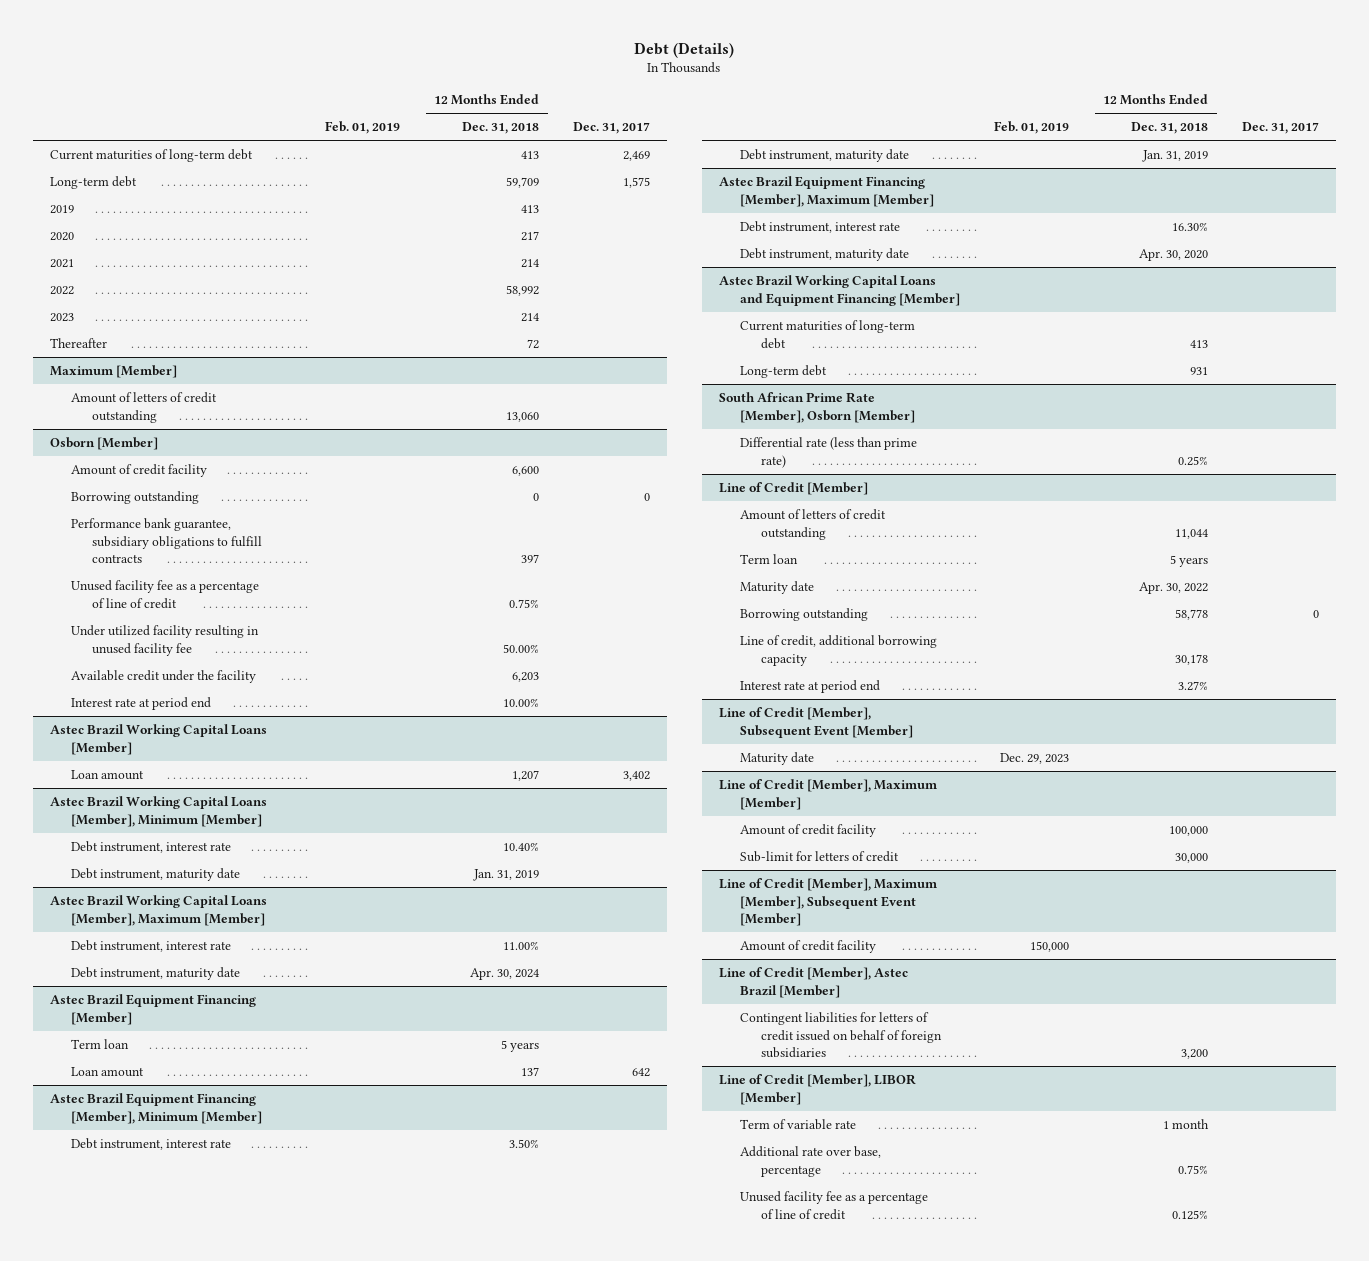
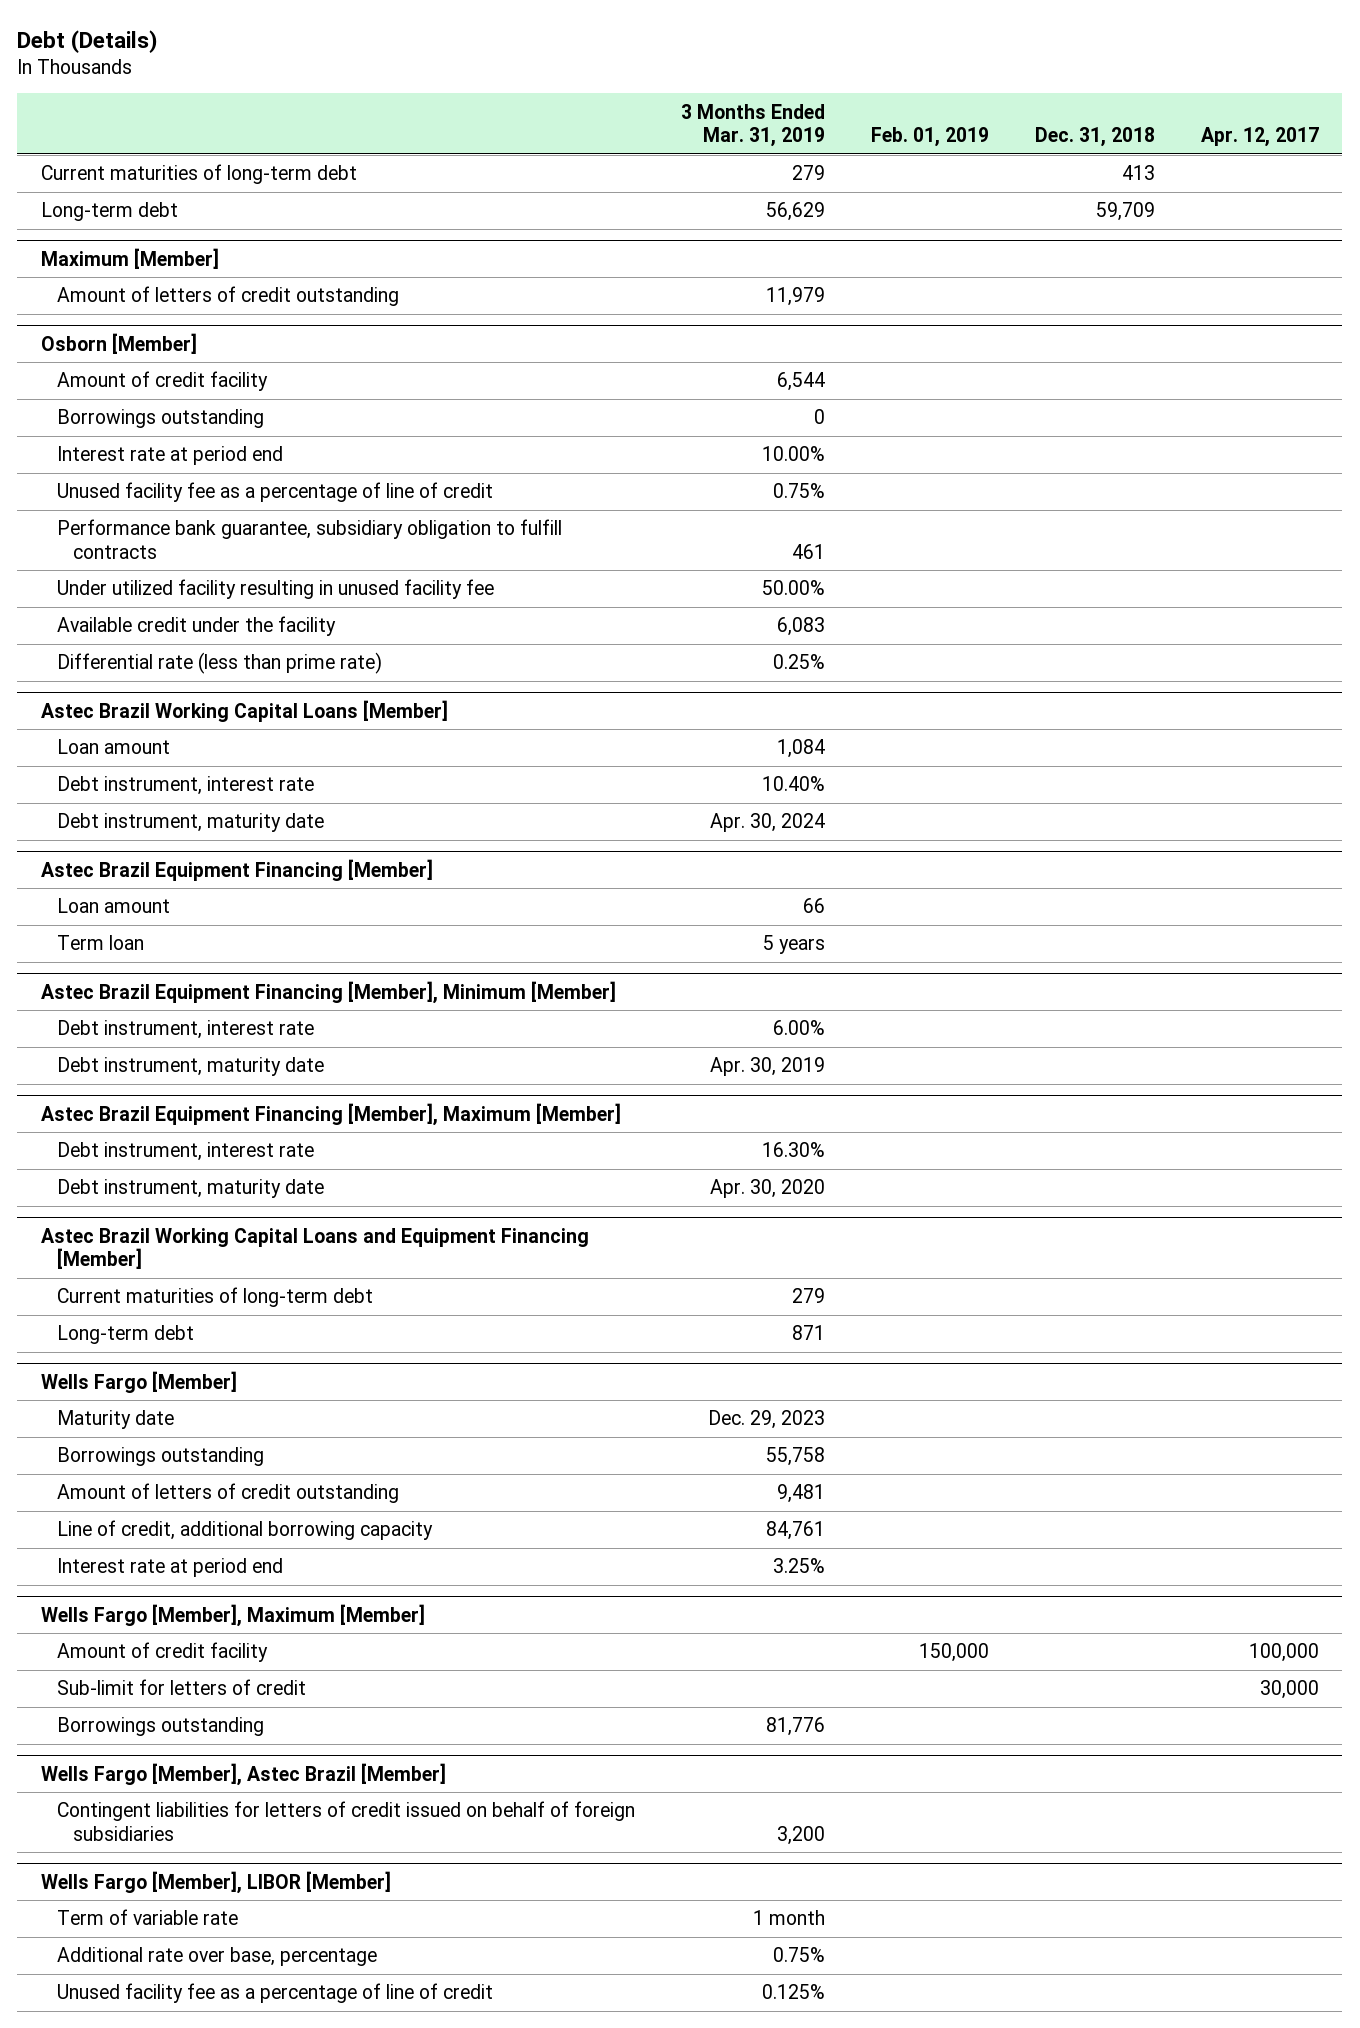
- | Feb. 01, 2019 | 12 Months Ended Dec. 31, 2018 | Dec. 31, 2017
+ | 3 Months Ended Mar. 31, 2019 | Feb. 01, 2019 | Dec. 31, 2018 | Apr. 12, 2017
- 2019 | | 413 |
- 2020 | | 217 |
- 2021 | | 214 |
- 2022 | | 58,992 |
- 2023 | | 214 |
- Thereafter | | 72 |
@ Osborn [Member]
- Borrowing outstanding | | 0 | 0
- Performance bank guarantee, subsidiary obligations to fulfill contracts | | 397 |
+ Borrowings outstanding | 0 | | |
moved up: Interest rate at period end | 10.00% | | |
+ Performance bank guarantee, subsidiary obligation to fulfill contracts | 461 | | |
+ Differential rate (less than prime rate) | 0.25% | | |
- Astec Brazil Working Capital Loans [Member], Minimum [Member]
- Debt instrument, interest rate | | 10.40% |
- Debt instrument, maturity date | | Jan. 31, 2019 |
- Astec Brazil Working Capital Loans [Member], Maximum [Member]
- Debt instrument, interest rate | | 11.00% |
- Debt instrument, maturity date | | Apr. 30, 2024 |
@ Astec Brazil Working Capital Loans [Member]
+ Debt instrument, interest rate | 10.40% | | |
+ Debt instrument, maturity date | Apr. 30, 2024 | | |
@ Astec Brazil Equipment Financing [Member]
moved down: Term loan | 5 years | | |
- South African Prime Rate [Member], Osborn [Member]
- Differential rate (less than prime rate) | | 0.25% |
- Line of Credit [Member]
- Amount of letters of credit outstanding | | 11,044 |
- Term loan | | 5 years |
- Maturity date | | Apr. 30, 2022 |
- Borrowing outstanding | | 58,778 | 0
- Line of credit, additional borrowing capacity | | 30,178 |
- Interest rate at period end | | 3.27% |
- Line of Credit [Member], Subsequent Event [Member]
- Maturity date | Dec. 29, 2023 | |
- Line of Credit [Member], Maximum [Member]
- Amount of credit facility | | 100,000 |
- Sub-limit for letters of credit | | 30,000 |
- Line of Credit [Member], Maximum [Member], Subsequent Event [Member]
+ Wells Fargo [Member]
+ Maturity date | Dec. 29, 2023 | | |
+ Borrowings outstanding | 55,758 | | |
+ Amount of letters of credit outstanding | 9,481 | | |
+ Line of credit, additional borrowing capacity | 84,761 | | |
+ Interest rate at period end | 3.25% | | |
+ Wells Fargo [Member], Maximum [Member]
- Line of Credit [Member], Astec Brazil [Member]
- Contingent liabilities for letters of credit issued on behalf of foreign subsidiaries | | 3,200 |
- Line of Credit [Member], LIBOR [Member]
- Term of variable rate | | 1 month |
- Additional rate over base, percentage | | 0.75% |
- Unused facility fee as a percentage of line of credit | | 0.125% |
+ Sub-limit for letters of credit | | | | 30,000
+ Borrowings outstanding | 81,776 | | |
+ Wells Fargo [Member], Astec Brazil [Member]
+ Contingent liabilities for letters of credit issued on behalf of foreign subsidiaries | 3,200 | | |
+ Wells Fargo [Member], LIBOR [Member]
+ Term of variable rate | 1 month | | |
+ Additional rate over base, percentage | 0.75% | | |
+ Unused facility fee as a percentage of line of credit | 0.125% | | |

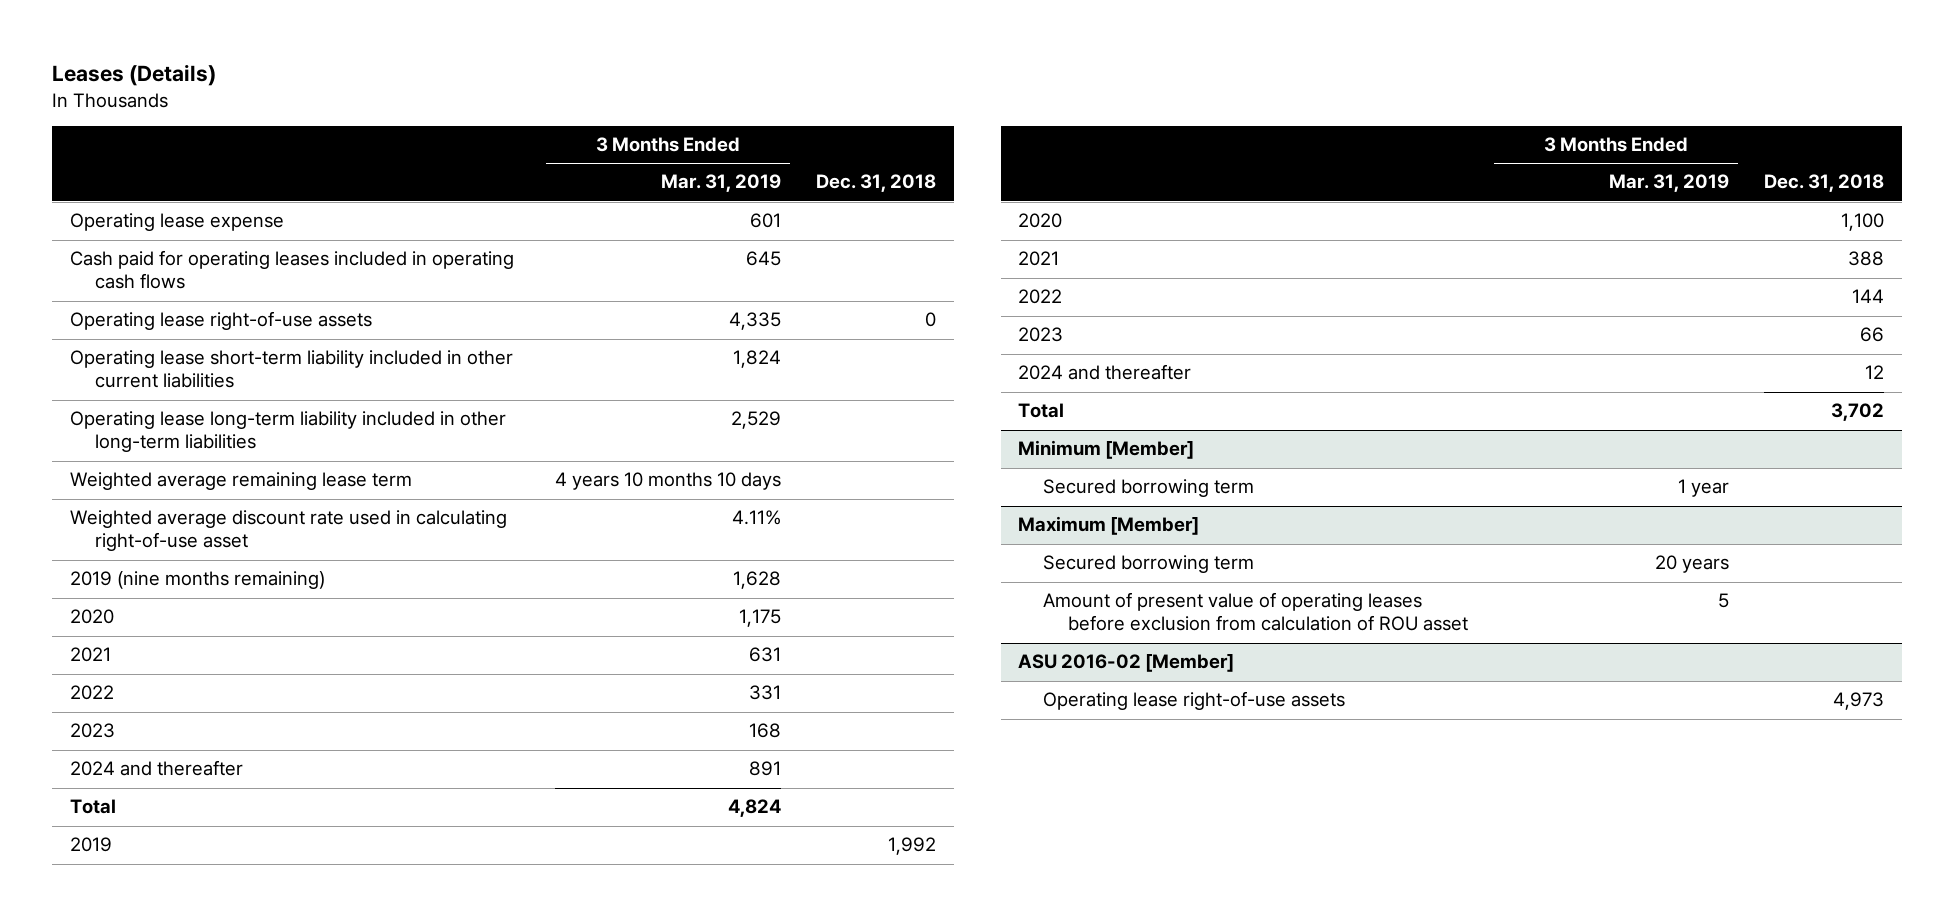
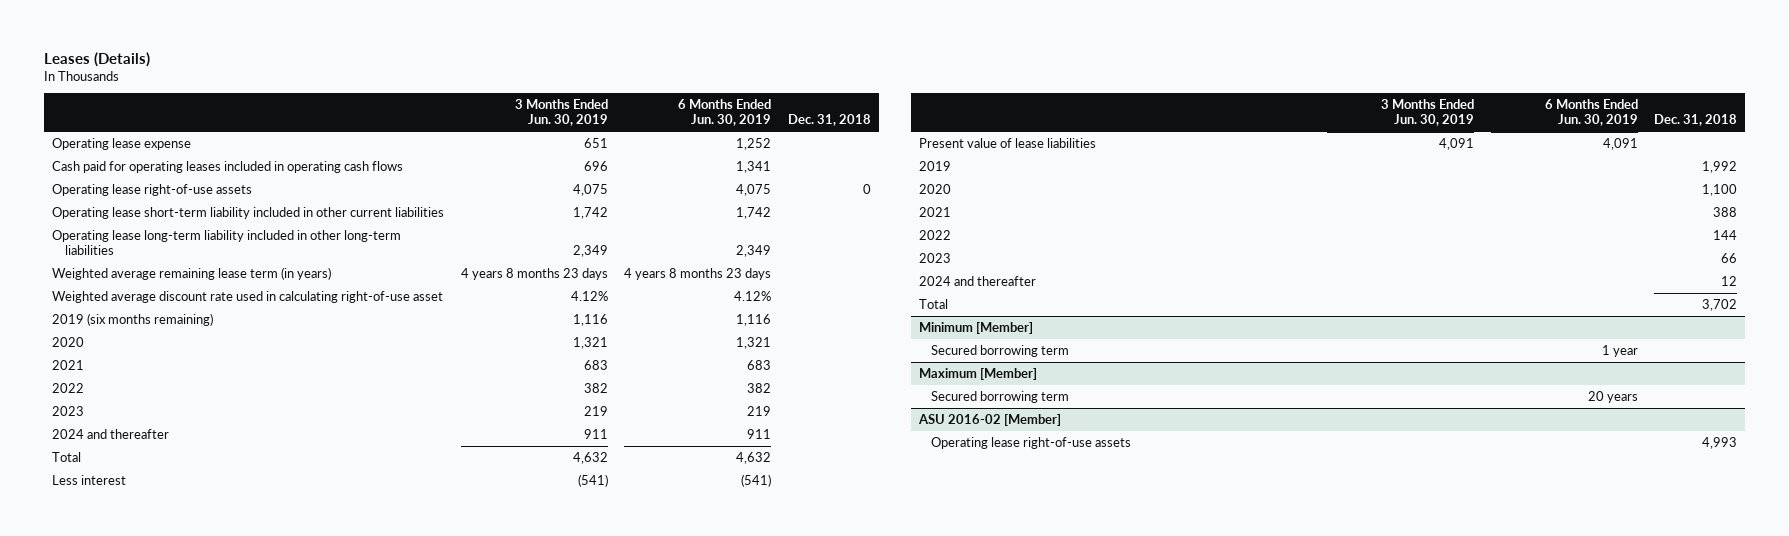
- | 3 Months Ended Mar. 31, 2019 | Dec. 31, 2018
+ | 3 Months Ended Jun. 30, 2019 | 6 Months Ended Jun. 30, 2019 | Dec. 31, 2018
- Weighted average remaining lease term | 4 years 10 months 10 days |
+ Weighted average remaining lease term (in years) | 4 years 8 months 23 days | 4 years 8 months 23 days |
- 2019 (nine months remaining) | 1,628 |
+ 2019 (six months remaining) | 1,116 | 1,116 |
+ Less interest | (541) | (541) |
+ Present value of lease liabilities | 4,091 | 4,091 |
@ Maximum [Member]
- Amount of present value of operating leases before exclusion from calculation of ROU asset | 5 |
@ ASU 2016-02 [Member]
- Operating lease right-of-use assets | | 4,973
+ Operating lease right-of-use assets | | | 4,993

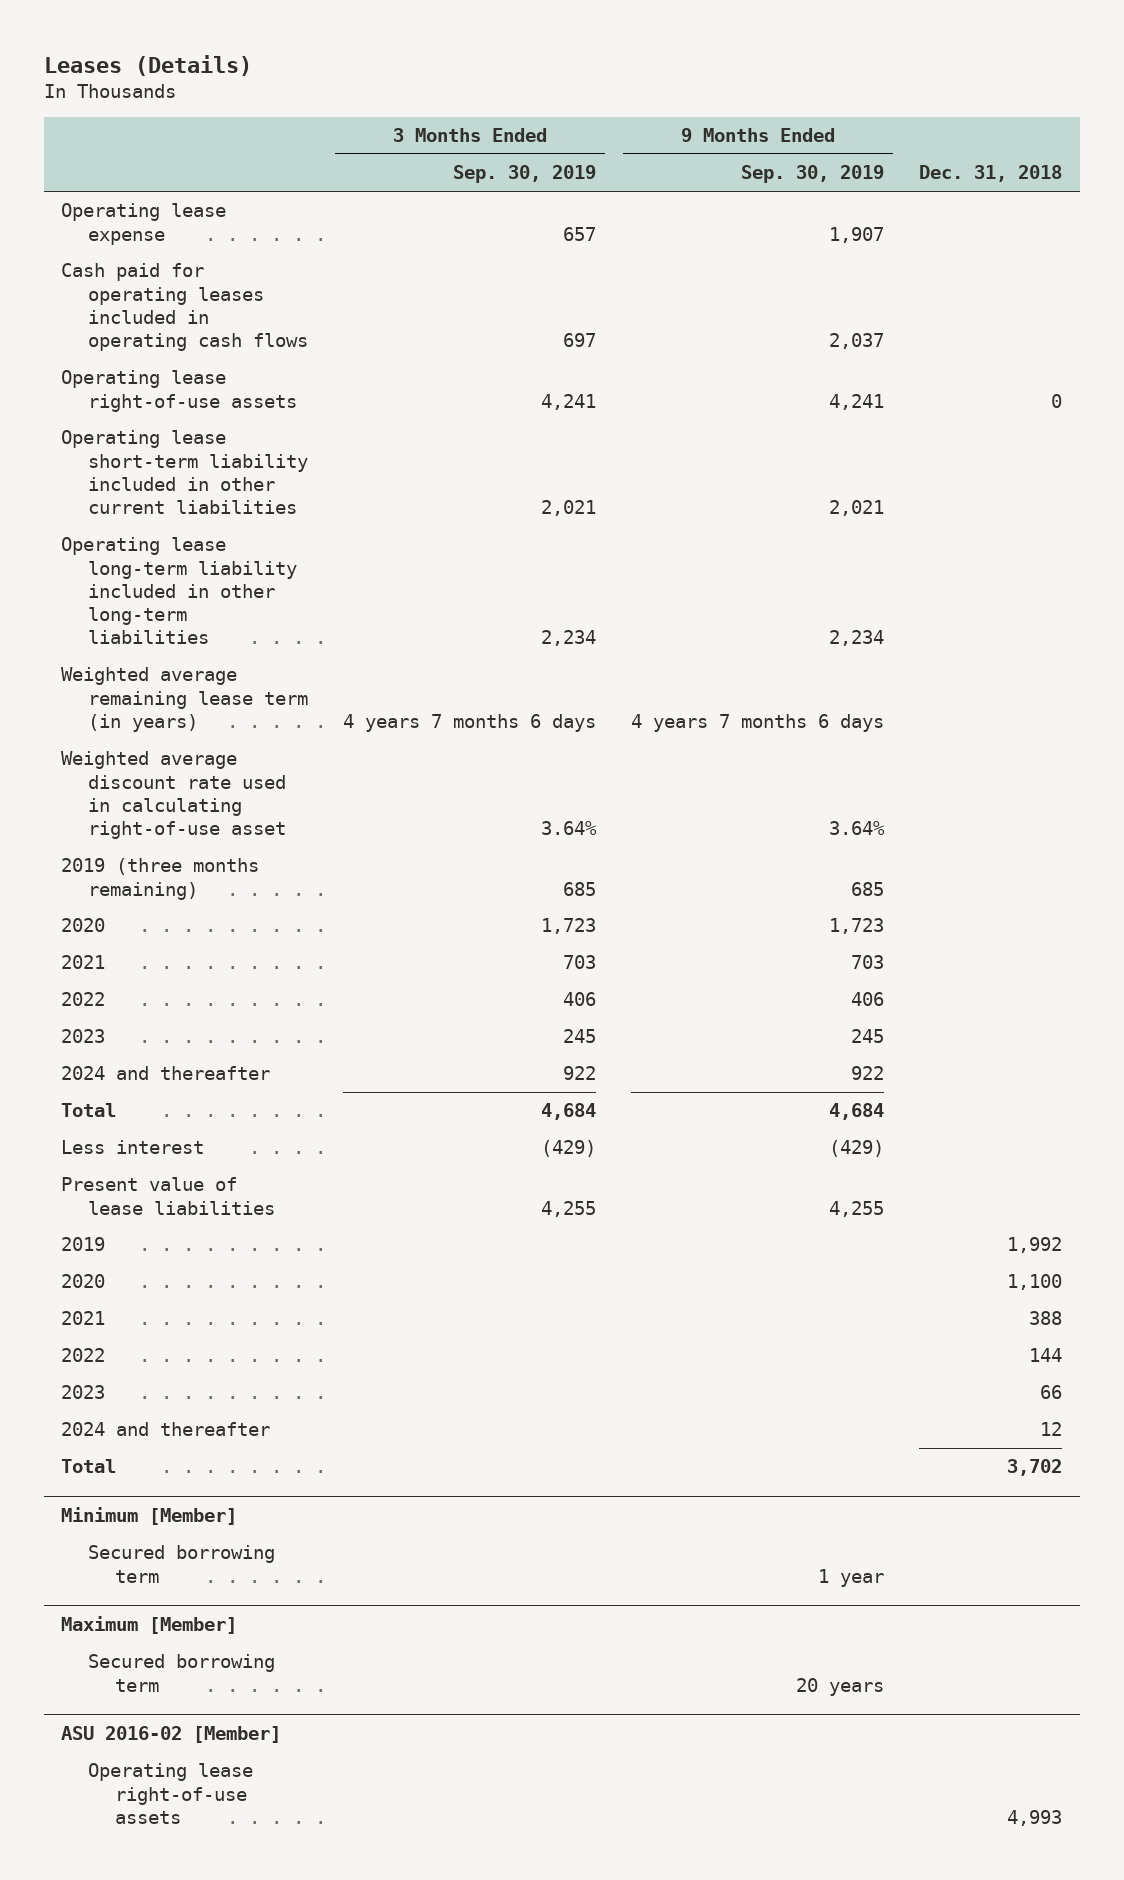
- | 3 Months Ended Jun. 30, 2019 | 6 Months Ended Jun. 30, 2019 | Dec. 31, 2018
+ | 3 Months Ended Sep. 30, 2019 | 9 Months Ended Sep. 30, 2019 | Dec. 31, 2018
- 2019 (six months remaining) | 1,116 | 1,116 |
+ 2019 (three months remaining) | 685 | 685 |

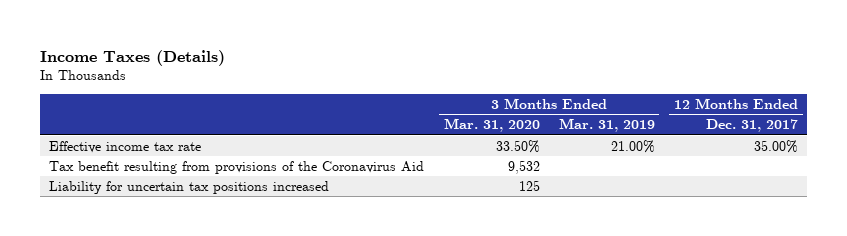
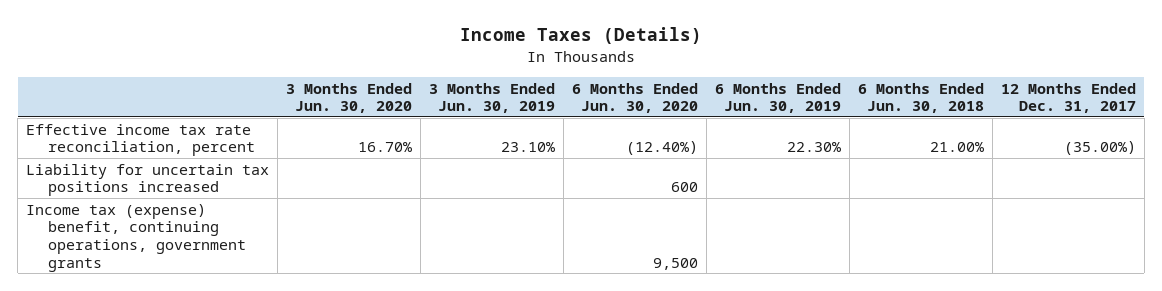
- | 3 Months Ended Mar. 31, 2020 | 3 Months Ended Mar. 31, 2019 | 12 Months Ended Dec. 31, 2017
+ | 3 Months Ended Jun. 30, 2020 | 3 Months Ended Jun. 30, 2019 | 6 Months Ended Jun. 30, 2020 | 6 Months Ended Jun. 30, 2019 | 6 Months Ended Jun. 30, 2018 | 12 Months Ended Dec. 31, 2017
- Effective income tax rate | 33.50% | 21.00% | 35.00%
- Tax benefit resulting from provisions of the Coronavirus Aid | 9,532 | |
+ Effective income tax rate reconciliation, percent | 16.70% | 23.10% | (12.40%) | 22.30% | 21.00% | (35.00%)
+ Income tax (expense) benefit, continuing operations, government grants | | | 9,500 | | |

